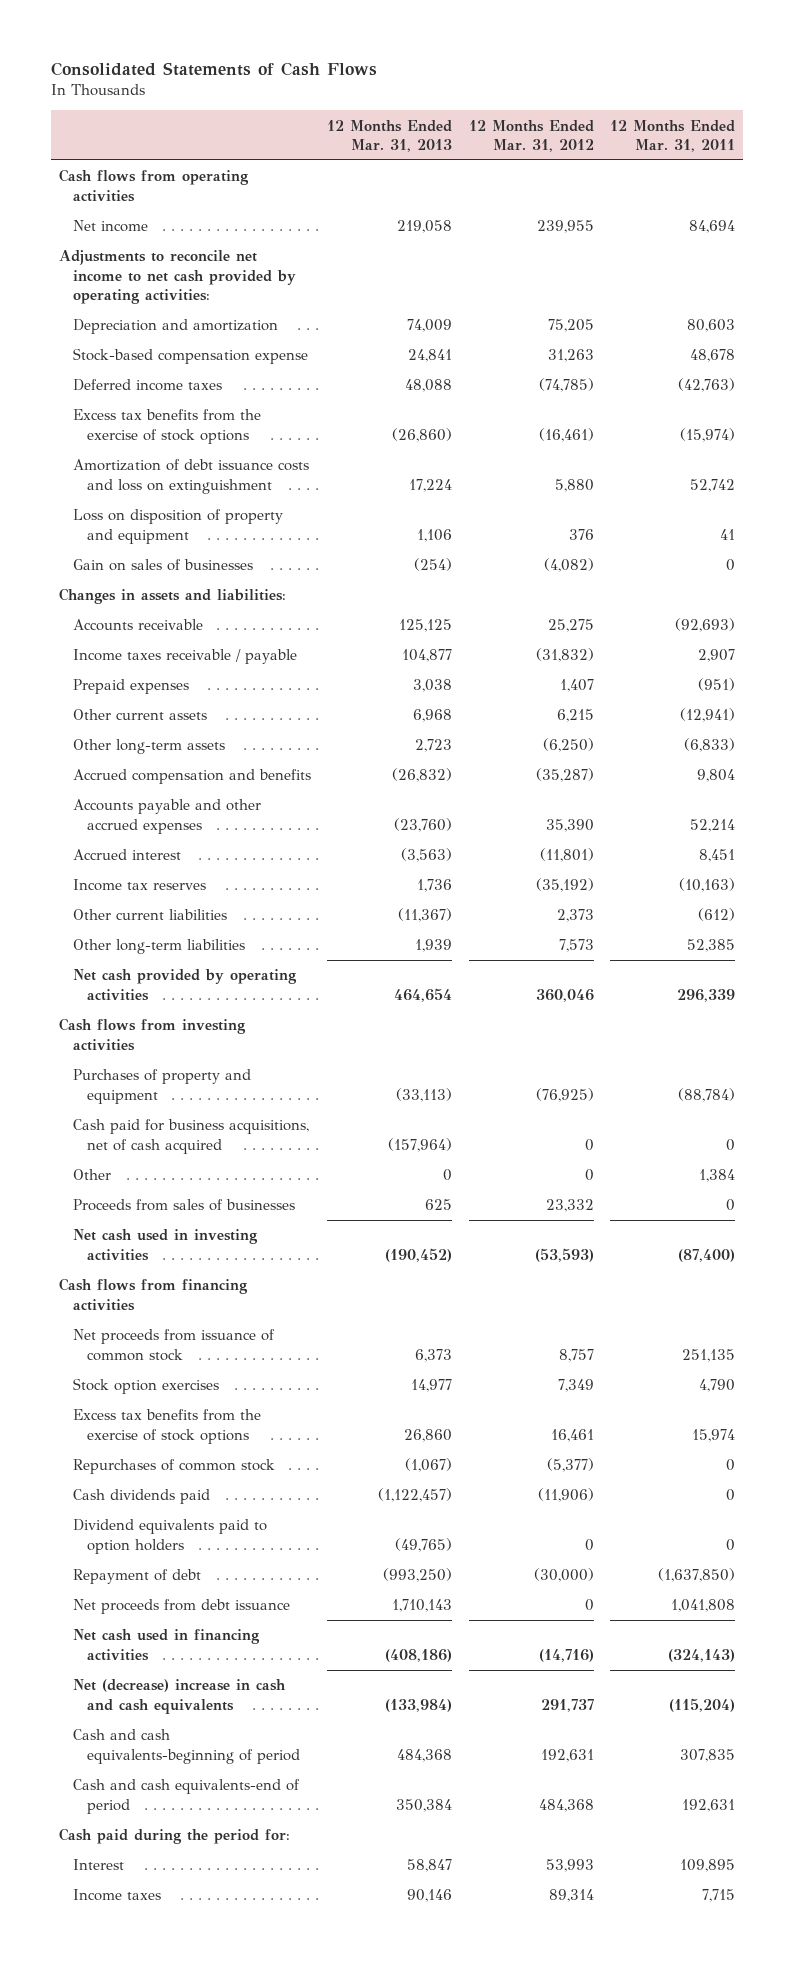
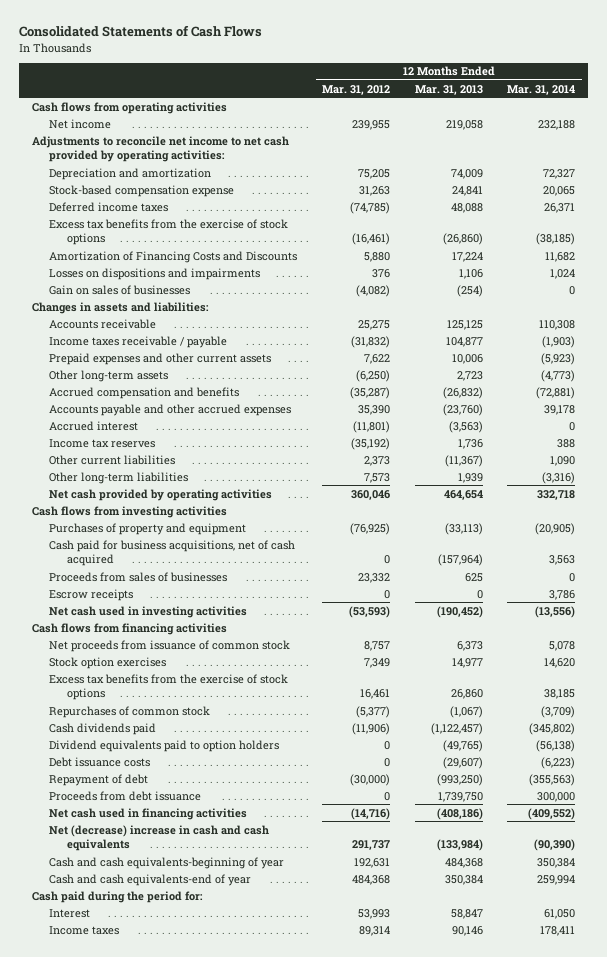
- | 12 Months Ended Mar. 31, 2013 | 12 Months Ended Mar. 31, 2012 | 12 Months Ended Mar. 31, 2011
+ | 12 Months Ended Mar. 31, 2012 | 12 Months Ended Mar. 31, 2013 | 12 Months Ended Mar. 31, 2014
- Amortization of debt issuance costs and loss on extinguishment | 17,224 | 5,880 | 52,742
- Loss on disposition of property and equipment | 1,106 | 376 | 41
+ Amortization of Financing Costs and Discounts | 5,880 | 17,224 | 11,682
+ Losses on dispositions and impairments | 376 | 1,106 | 1,024
- Prepaid expenses | 3,038 | 1,407 | (951)
- Other current assets | 6,968 | 6,215 | (12,941)
+ Prepaid expenses and other current assets | 7,622 | 10,006 | (5,923)
- Other | 0 | 0 | 1,384
+ Escrow receipts | 0 | 0 | 3,786
+ Debt issuance costs | 0 | (29,607) | (6,223)
- Net proceeds from debt issuance | 1,710,143 | 0 | 1,041,808
+ Proceeds from debt issuance | 0 | 1,739,750 | 300,000
- Cash and cash equivalents-beginning of period | 484,368 | 192,631 | 307,835
- Cash and cash equivalents-end of period | 350,384 | 484,368 | 192,631
+ Cash and cash equivalents-beginning of year | 192,631 | 484,368 | 350,384
+ Cash and cash equivalents-end of year | 484,368 | 350,384 | 259,994

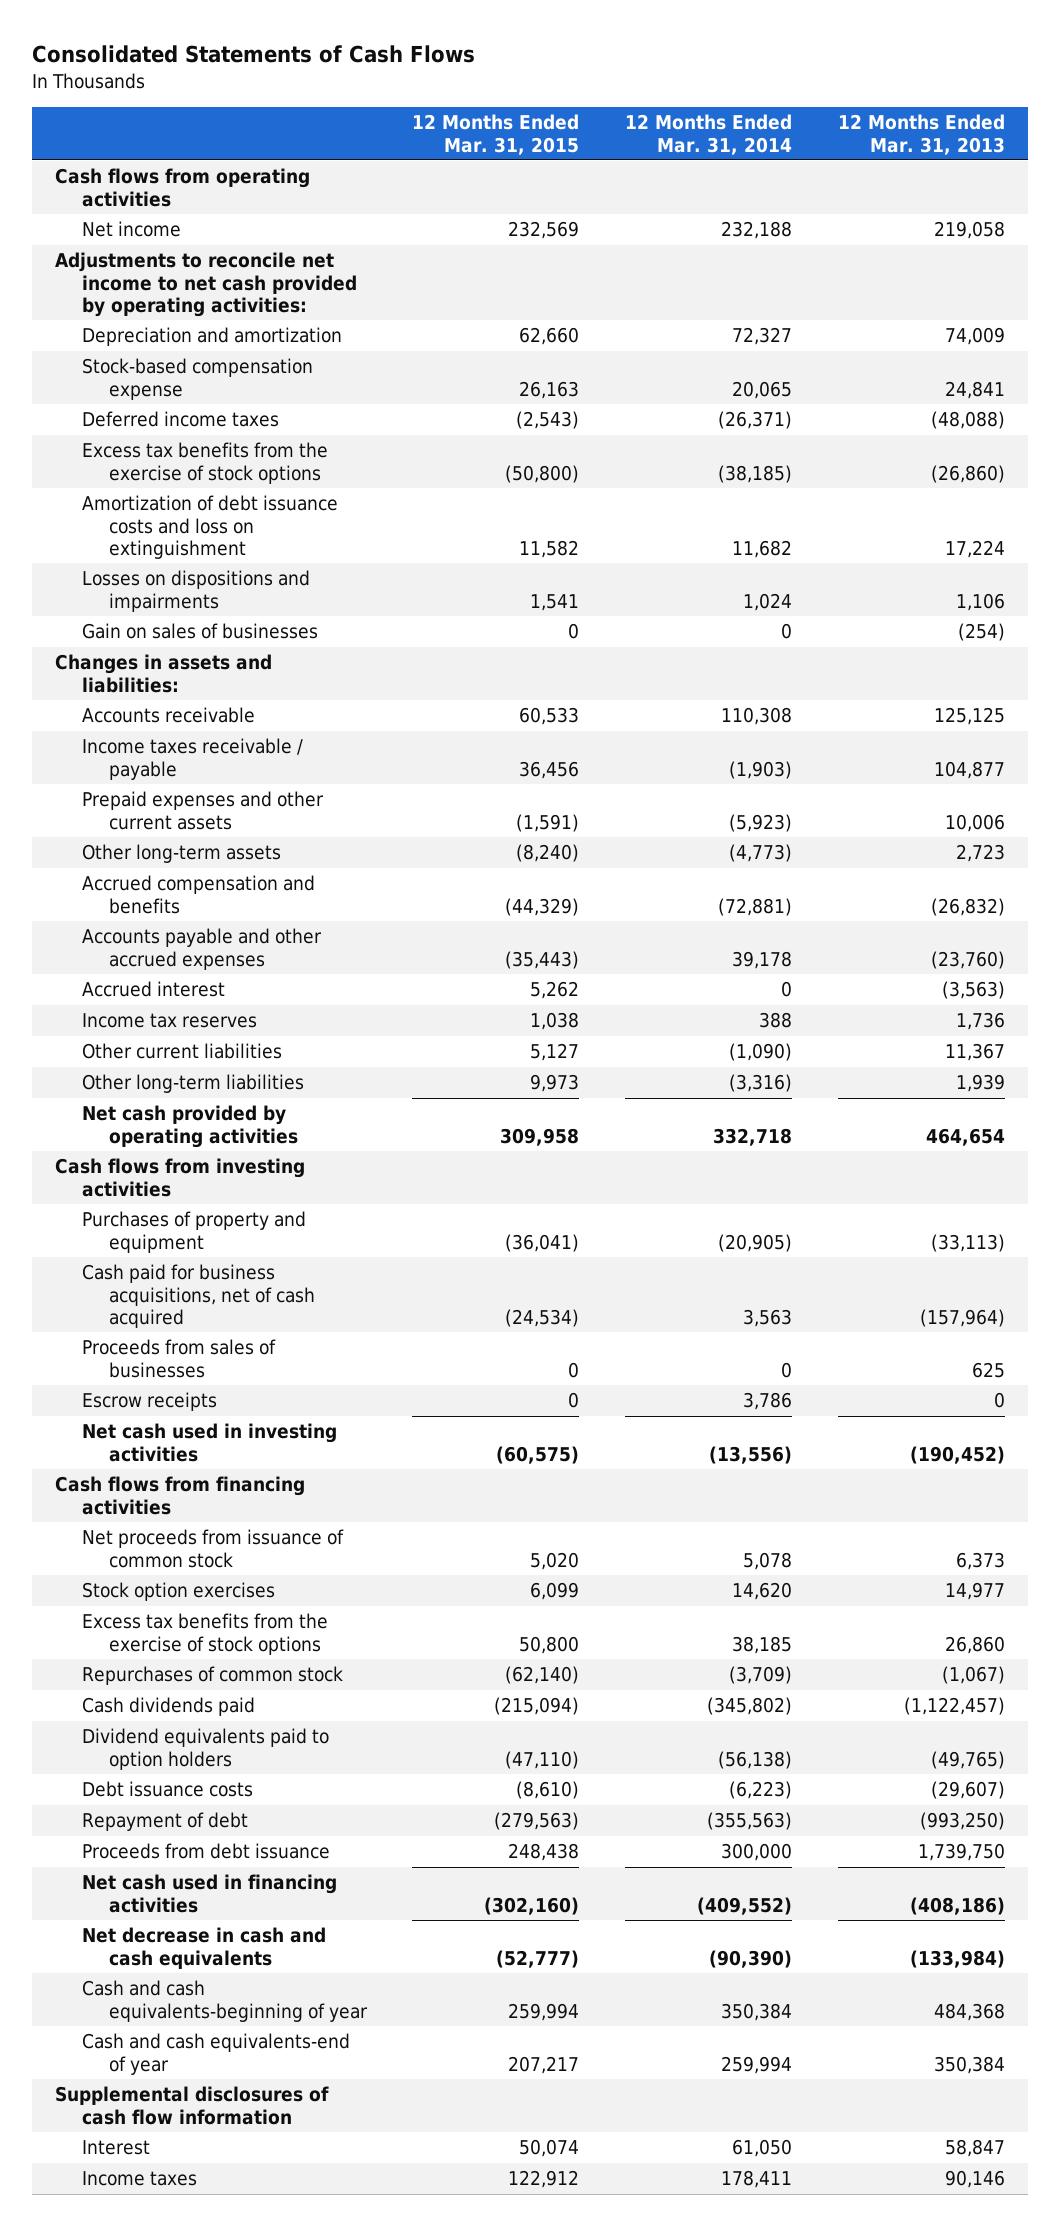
- | 12 Months Ended Mar. 31, 2012 | 12 Months Ended Mar. 31, 2013 | 12 Months Ended Mar. 31, 2014
+ | 12 Months Ended Mar. 31, 2015 | 12 Months Ended Mar. 31, 2014 | 12 Months Ended Mar. 31, 2013
- Deferred income taxes | (74,785) | 48,088 | 26,371
+ Deferred income taxes | (2,543) | (26,371) | (48,088)
- Amortization of Financing Costs and Discounts | 5,880 | 17,224 | 11,682
+ Amortization of debt issuance costs and loss on extinguishment | 11,582 | 11,682 | 17,224
- Other current liabilities | 2,373 | (11,367) | 1,090
+ Other current liabilities | 5,127 | (1,090) | 11,367
- Net (decrease) increase in cash and cash equivalents | 291,737 | (133,984) | (90,390)
+ Net decrease in cash and cash equivalents | (52,777) | (90,390) | (133,984)
- Cash paid during the period for:
+ Supplemental disclosures of cash flow information

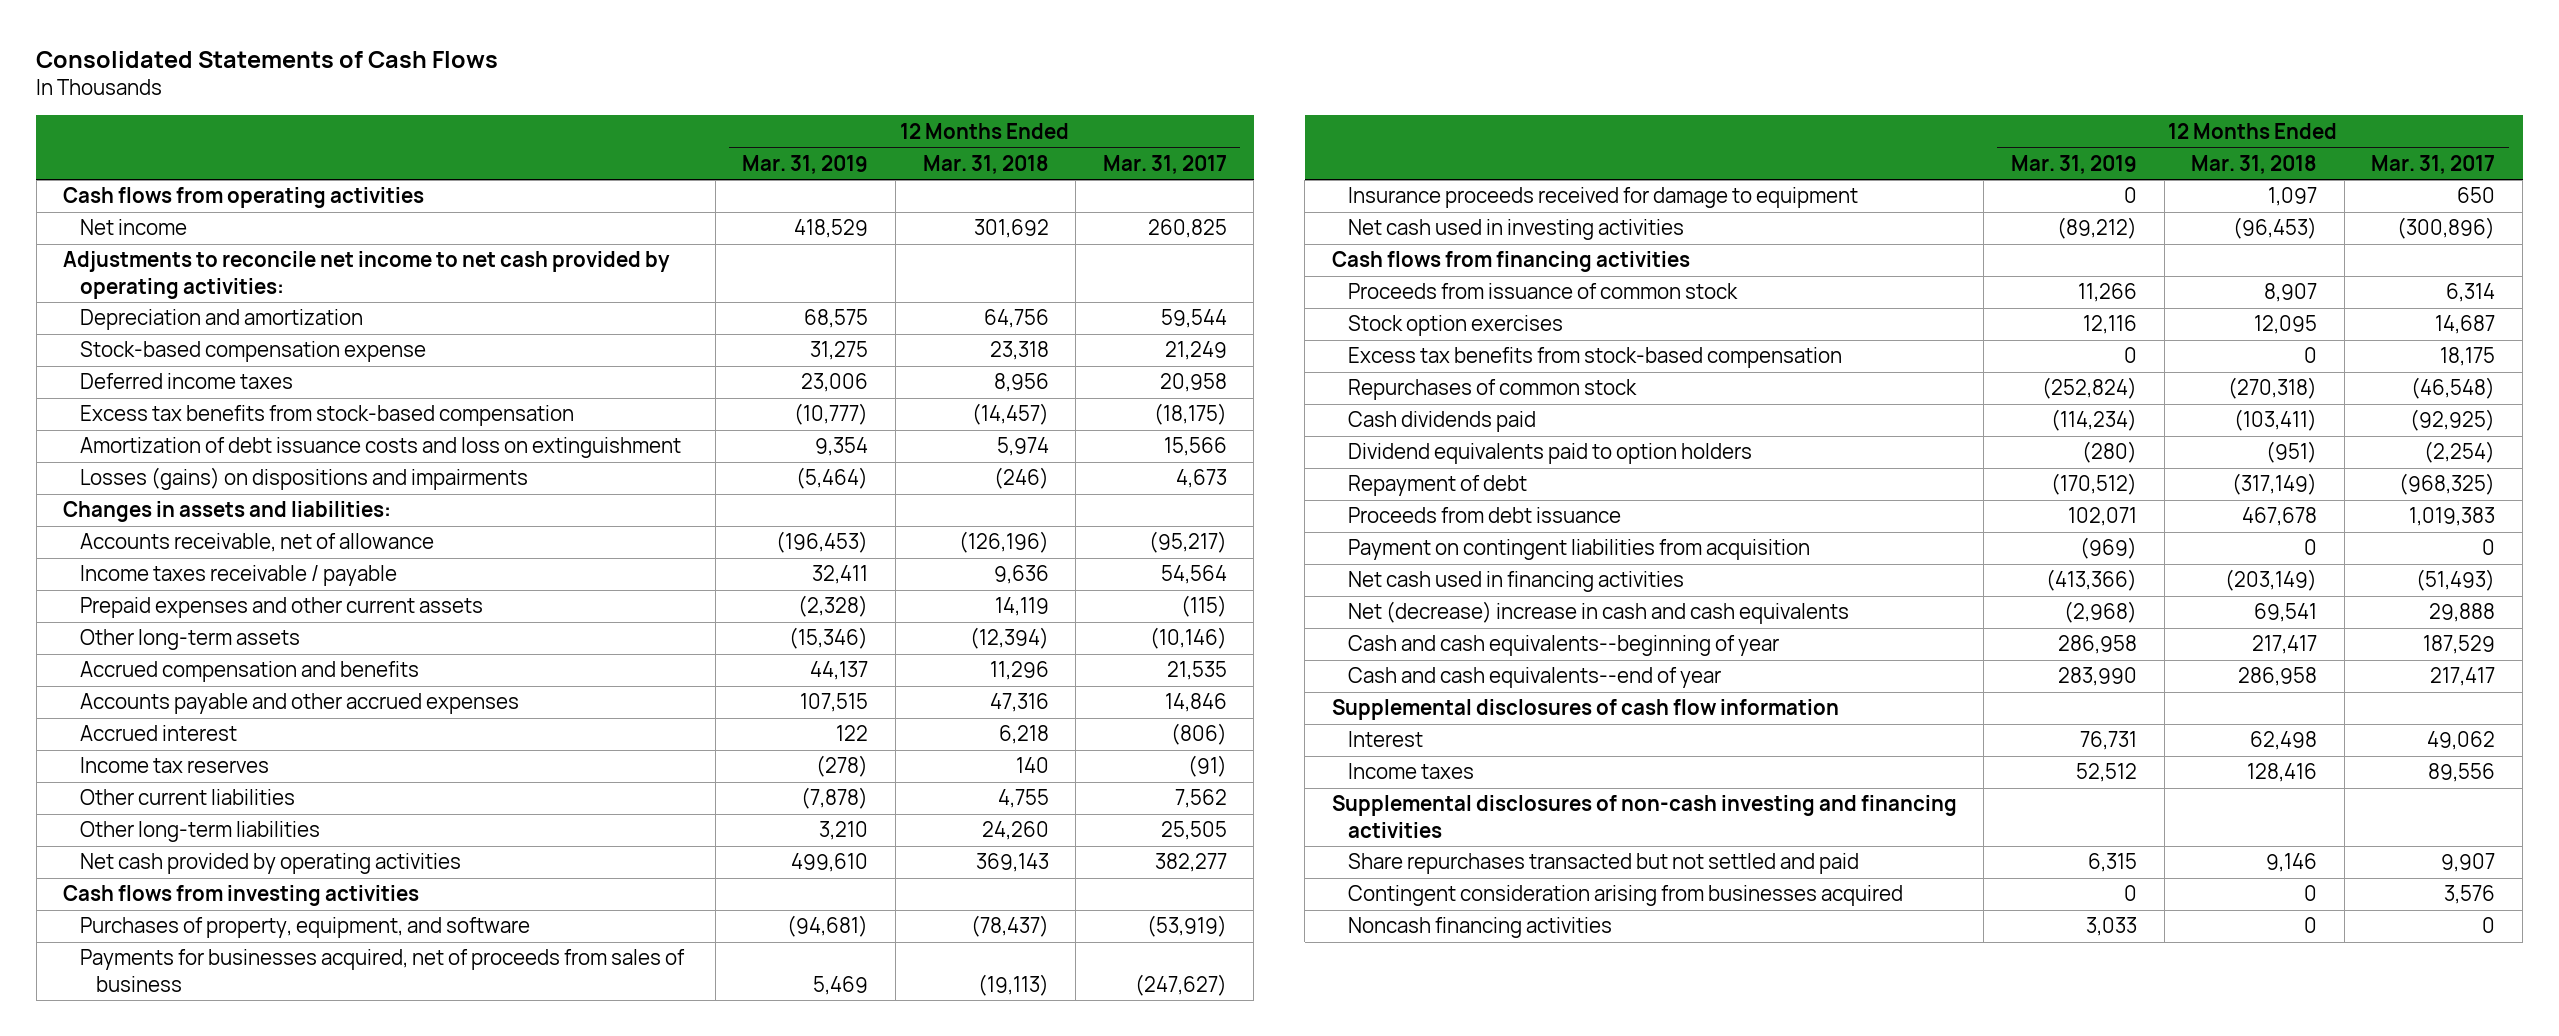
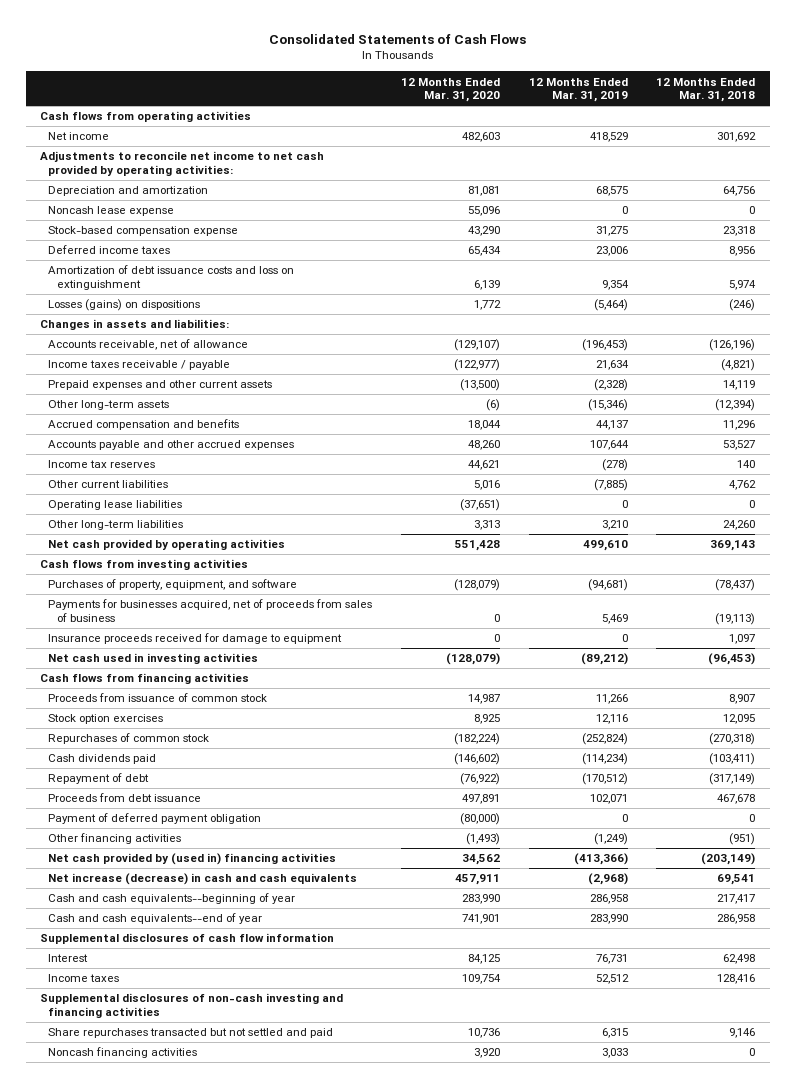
- | 12 Months Ended Mar. 31, 2019 | 12 Months Ended Mar. 31, 2018 | 12 Months Ended Mar. 31, 2017
+ | 12 Months Ended Mar. 31, 2020 | 12 Months Ended Mar. 31, 2019 | 12 Months Ended Mar. 31, 2018
+ Noncash lease expense | 55,096 | 0 | 0
- Excess tax benefits from stock-based compensation | (10,777) | (14,457) | (18,175)
- Losses (gains) on dispositions and impairments | (5,464) | (246) | 4,673
+ Losses (gains) on dispositions | 1,772 | (5,464) | (246)
- Income taxes receivable / payable | 32,411 | 9,636 | 54,564
+ Income taxes receivable / payable | (122,977) | 21,634 | (4,821)
- Accounts payable and other accrued expenses | 107,515 | 47,316 | 14,846
- Accrued interest | 122 | 6,218 | (806)
+ Accounts payable and other accrued expenses | 48,260 | 107,644 | 53,527
- Other current liabilities | (7,878) | 4,755 | 7,562
+ Other current liabilities | 5,016 | (7,885) | 4,762
+ Operating lease liabilities | (37,651) | 0 | 0
- Excess tax benefits from stock-based compensation | 0 | 0 | 18,175
- Dividend equivalents paid to option holders | (280) | (951) | (2,254)
- Payment on contingent liabilities from acquisition | (969) | 0 | 0
- Net cash used in financing activities | (413,366) | (203,149) | (51,493)
- Net (decrease) increase in cash and cash equivalents | (2,968) | 69,541 | 29,888
+ Payment of deferred payment obligation | (80,000) | 0 | 0
+ Other financing activities | (1,493) | (1,249) | (951)
+ Net cash provided by (used in) financing activities | 34,562 | (413,366) | (203,149)
+ Net increase (decrease) in cash and cash equivalents | 457,911 | (2,968) | 69,541
- Contingent consideration arising from businesses acquired | 0 | 0 | 3,576

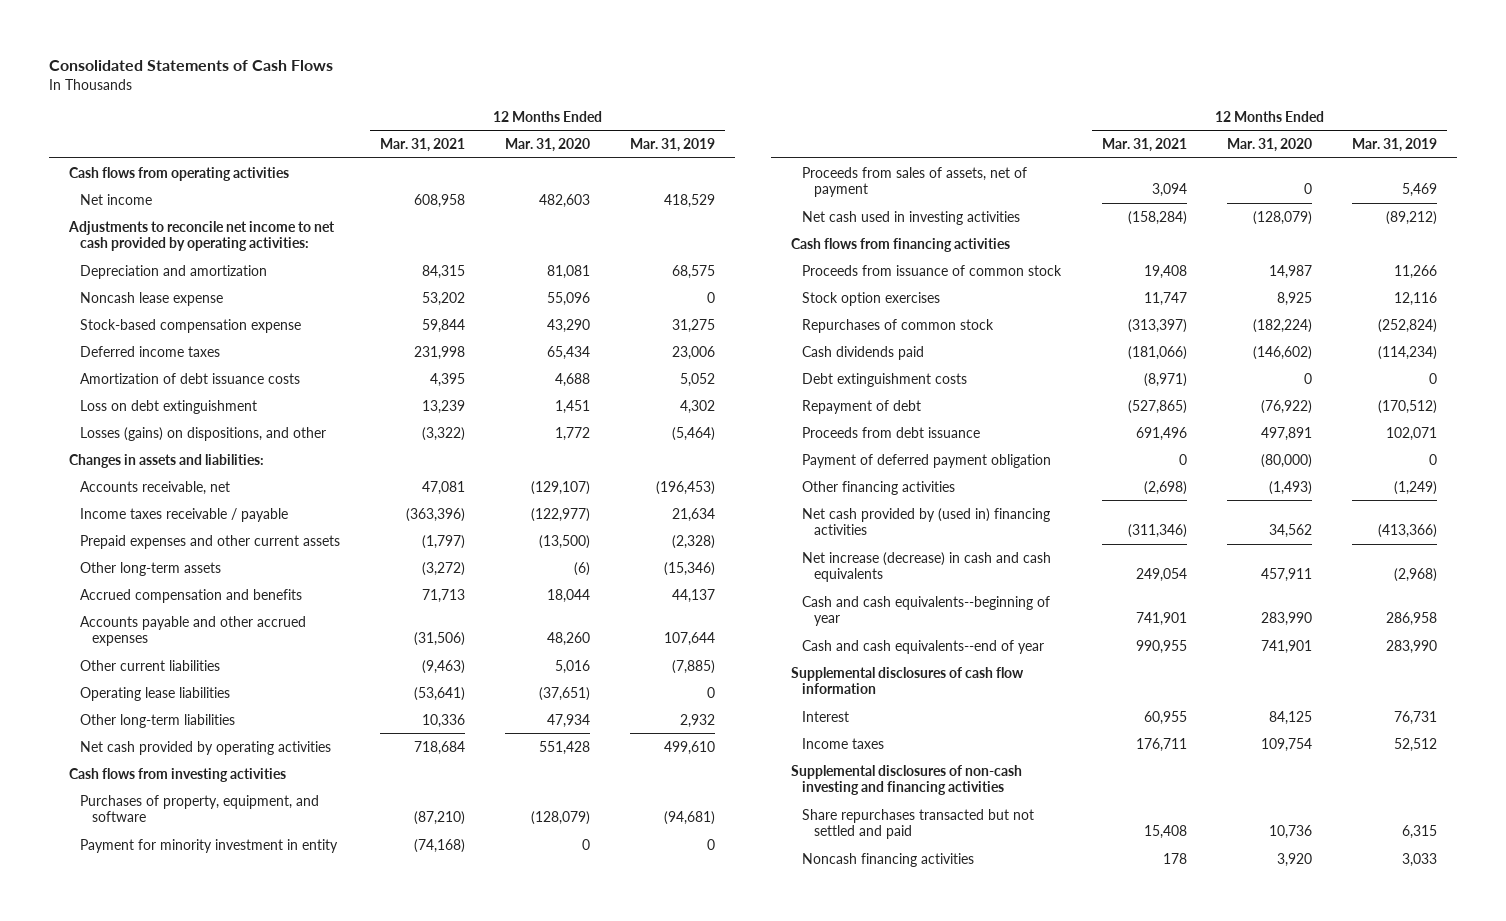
- | 12 Months Ended Mar. 31, 2020 | 12 Months Ended Mar. 31, 2019 | 12 Months Ended Mar. 31, 2018
+ | 12 Months Ended Mar. 31, 2021 | 12 Months Ended Mar. 31, 2020 | 12 Months Ended Mar. 31, 2019
- Amortization of debt issuance costs and loss on extinguishment | 6,139 | 9,354 | 5,974
- Losses (gains) on dispositions | 1,772 | (5,464) | (246)
+ Amortization of debt issuance costs | 4,395 | 4,688 | 5,052
+ Loss on debt extinguishment | 13,239 | 1,451 | 4,302
+ Losses (gains) on dispositions, and other | (3,322) | 1,772 | (5,464)
- Accounts receivable, net of allowance | (129,107) | (196,453) | (126,196)
+ Accounts receivable, net | 47,081 | (129,107) | (196,453)
- Income tax reserves | 44,621 | (278) | 140
- Other long-term liabilities | 3,313 | 3,210 | 24,260
+ Other long-term liabilities | 10,336 | 47,934 | 2,932
- Payments for businesses acquired, net of proceeds from sales of business | 0 | 5,469 | (19,113)
- Insurance proceeds received for damage to equipment | 0 | 0 | 1,097
+ Payment for minority investment in entity | (74,168) | 0 | 0
+ Proceeds from sales of assets, net of payment | 3,094 | 0 | 5,469
+ Debt extinguishment costs | (8,971) | 0 | 0

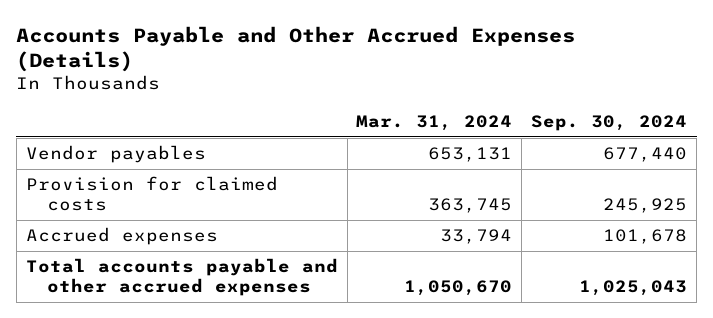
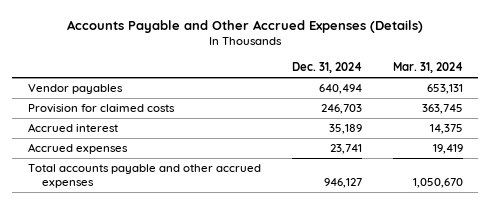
- | Mar. 31, 2024 | Sep. 30, 2024
+ | Dec. 31, 2024 | Mar. 31, 2024
- Accrued expenses | 33,794 | 101,678
+ Accrued interest | 35,189 | 14,375
+ Accrued expenses | 23,741 | 19,419

